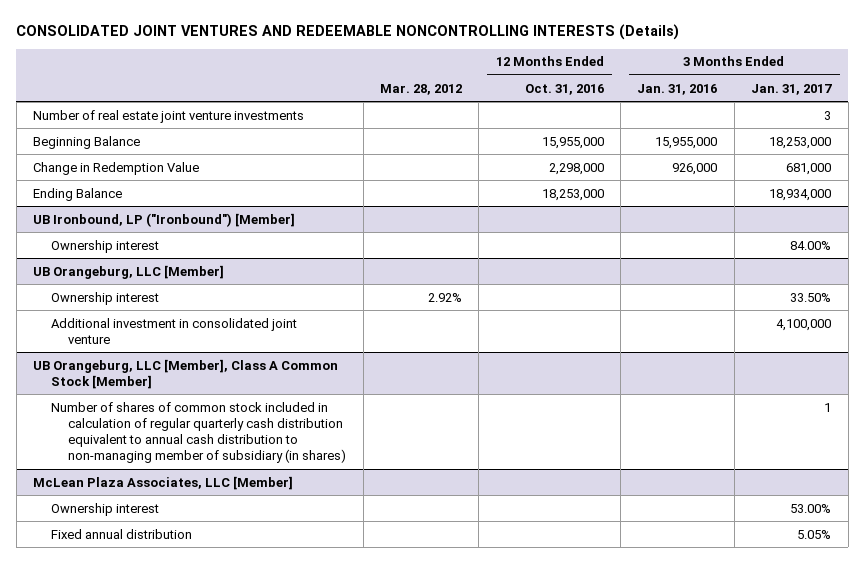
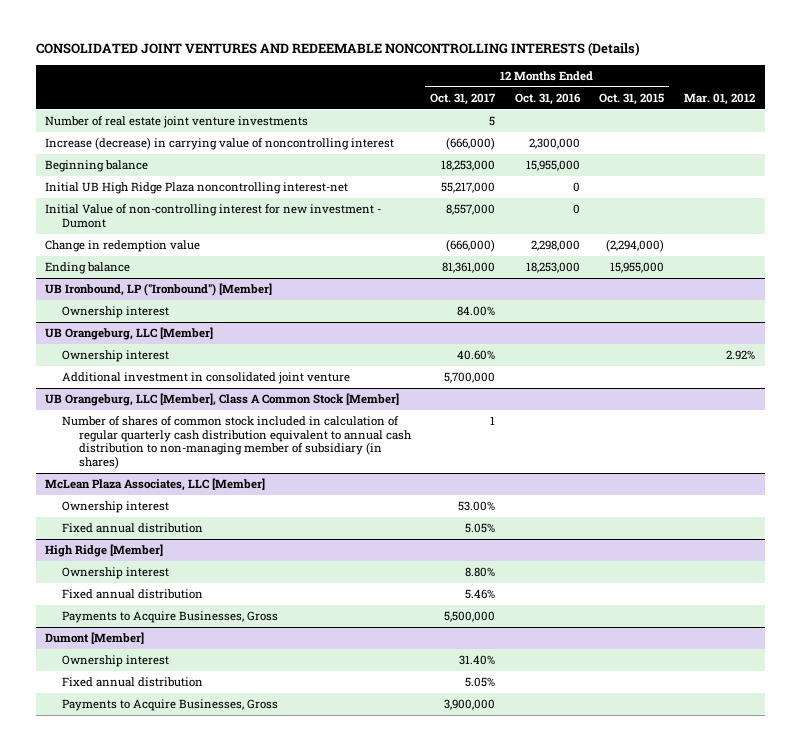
- | Mar. 28, 2012 | 12 Months Ended Oct. 31, 2016 | 3 Months Ended Jan. 31, 2016 | 3 Months Ended Jan. 31, 2017
+ | 12 Months Ended Oct. 31, 2017 | 12 Months Ended Oct. 31, 2016 | 12 Months Ended Oct. 31, 2015 | Mar. 01, 2012
- Beginning Balance | | 15,955,000 | 15,955,000 | 18,253,000
- Change in Redemption Value | | 2,298,000 | 926,000 | 681,000
- Ending Balance | | 18,253,000 | | 18,934,000
+ Increase (decrease) in carrying value of noncontrolling interest | (666,000) | 2,300,000 | |
+ Beginning balance | 18,253,000 | 15,955,000 | |
+ Initial UB High Ridge Plaza noncontrolling interest-net | 55,217,000 | 0 | |
+ Initial Value of non-controlling interest for new investment - Dumont | 8,557,000 | 0 | |
+ Change in redemption value | (666,000) | 2,298,000 | (2,294,000) |
+ Ending balance | 81,361,000 | 18,253,000 | 15,955,000 |
+ High Ridge [Member]
+ Ownership interest | 8.80% | | |
+ Fixed annual distribution | 5.46% | | |
+ Payments to Acquire Businesses, Gross | 5,500,000 | | |
+ Dumont [Member]
+ Ownership interest | 31.40% | | |
+ Fixed annual distribution | 5.05% | | |
+ Payments to Acquire Businesses, Gross | 3,900,000 | | |

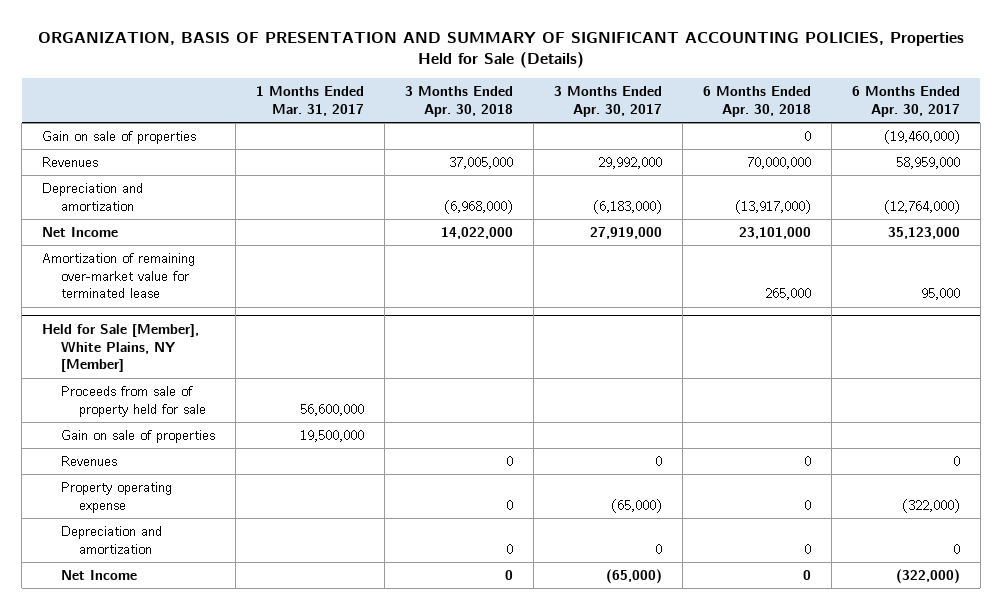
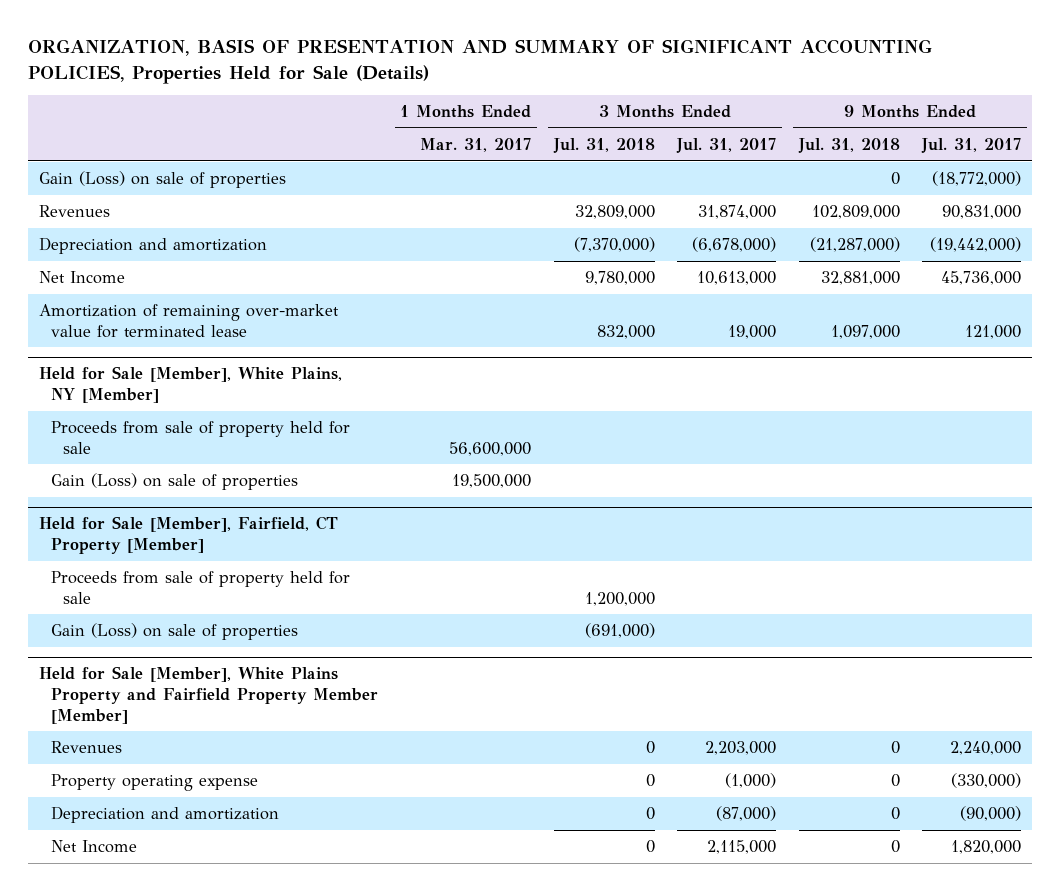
- | 1 Months Ended Mar. 31, 2017 | 3 Months Ended Apr. 30, 2018 | 3 Months Ended Apr. 30, 2017 | 6 Months Ended Apr. 30, 2018 | 6 Months Ended Apr. 30, 2017
+ | 1 Months Ended Mar. 31, 2017 | 3 Months Ended Jul. 31, 2018 | 3 Months Ended Jul. 31, 2017 | 9 Months Ended Jul. 31, 2018 | 9 Months Ended Jul. 31, 2017
- Gain on sale of properties | | | | 0 | (19,460,000)
+ Gain (Loss) on sale of properties | | | | 0 | (18,772,000)
@ Held for Sale [Member], White Plains, NY [Member]
- Gain on sale of properties | 19,500,000 | | | |
- Revenues | | 0 | 0 | 0 | 0
- Property operating expense | | 0 | (65,000) | 0 | (322,000)
- Depreciation and amortization | | 0 | 0 | 0 | 0
- Net Income | | 0 | (65,000) | 0 | (322,000)
+ Gain (Loss) on sale of properties | 19,500,000 | | | |
+ Held for Sale [Member], Fairfield, CT Property [Member]
+ Proceeds from sale of property held for sale | | 1,200,000 | | |
+ Gain (Loss) on sale of properties | | (691,000) | | |
+ Held for Sale [Member], White Plains Property and Fairfield Property Member [Member]
+ Revenues | | 0 | 2,203,000 | 0 | 2,240,000
+ Property operating expense | | 0 | (1,000) | 0 | (330,000)
+ Depreciation and amortization | | 0 | (87,000) | 0 | (90,000)
+ Net Income | | 0 | 2,115,000 | 0 | 1,820,000

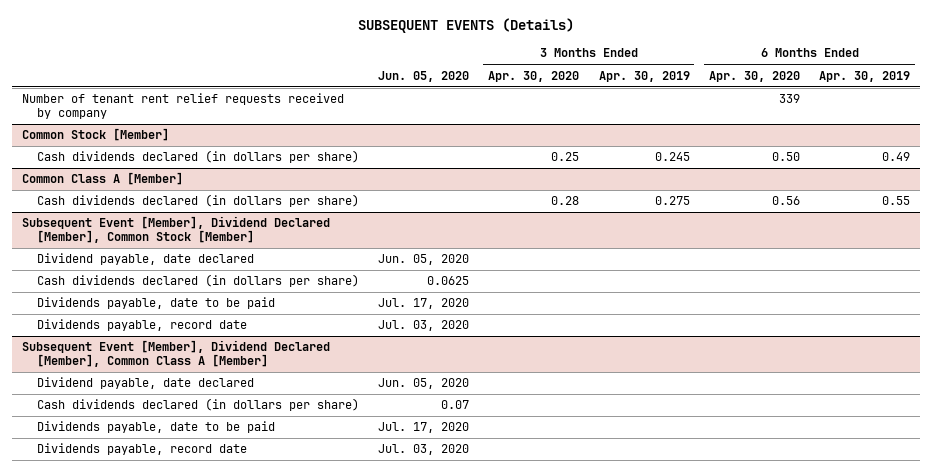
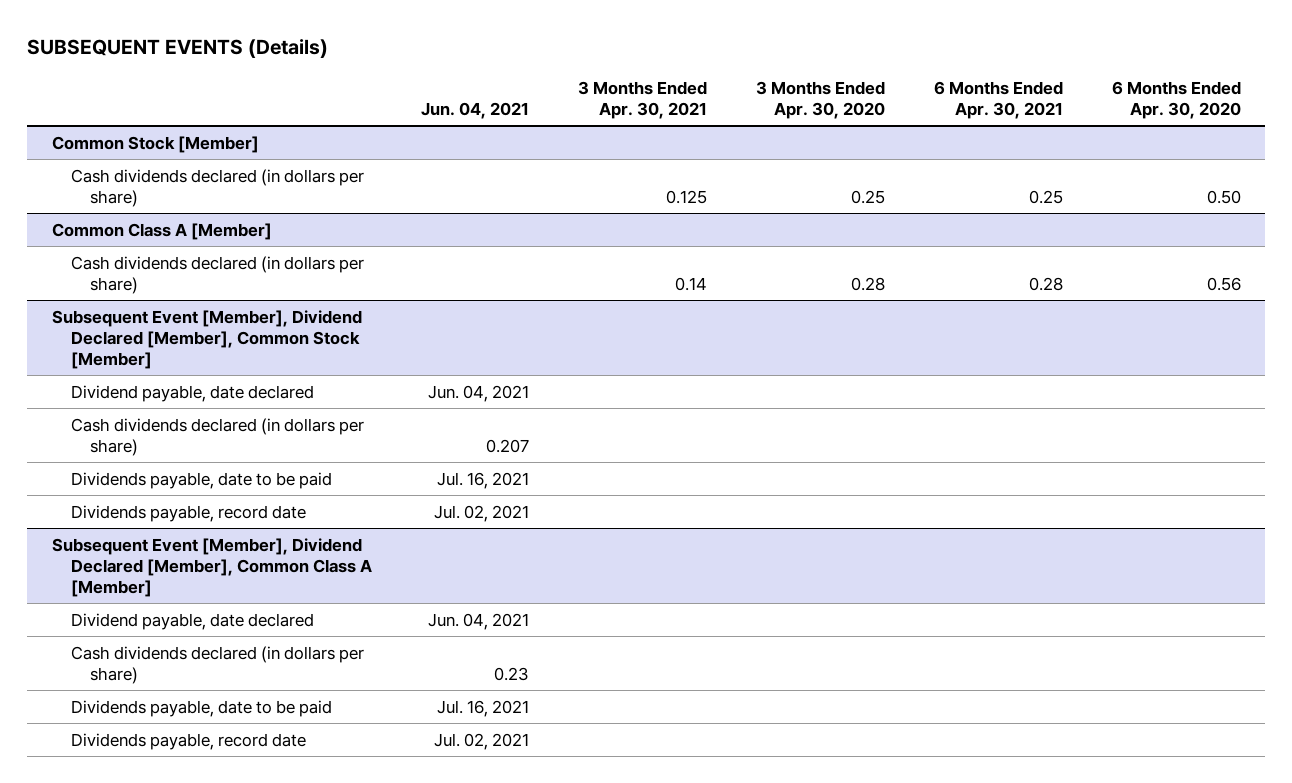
- | Jun. 05, 2020 | 3 Months Ended Apr. 30, 2020 | 3 Months Ended Apr. 30, 2019 | 6 Months Ended Apr. 30, 2020 | 6 Months Ended Apr. 30, 2019
+ | Jun. 04, 2021 | 3 Months Ended Apr. 30, 2021 | 3 Months Ended Apr. 30, 2020 | 6 Months Ended Apr. 30, 2021 | 6 Months Ended Apr. 30, 2020
- Number of tenant rent relief requests received by company | | | | 339 |

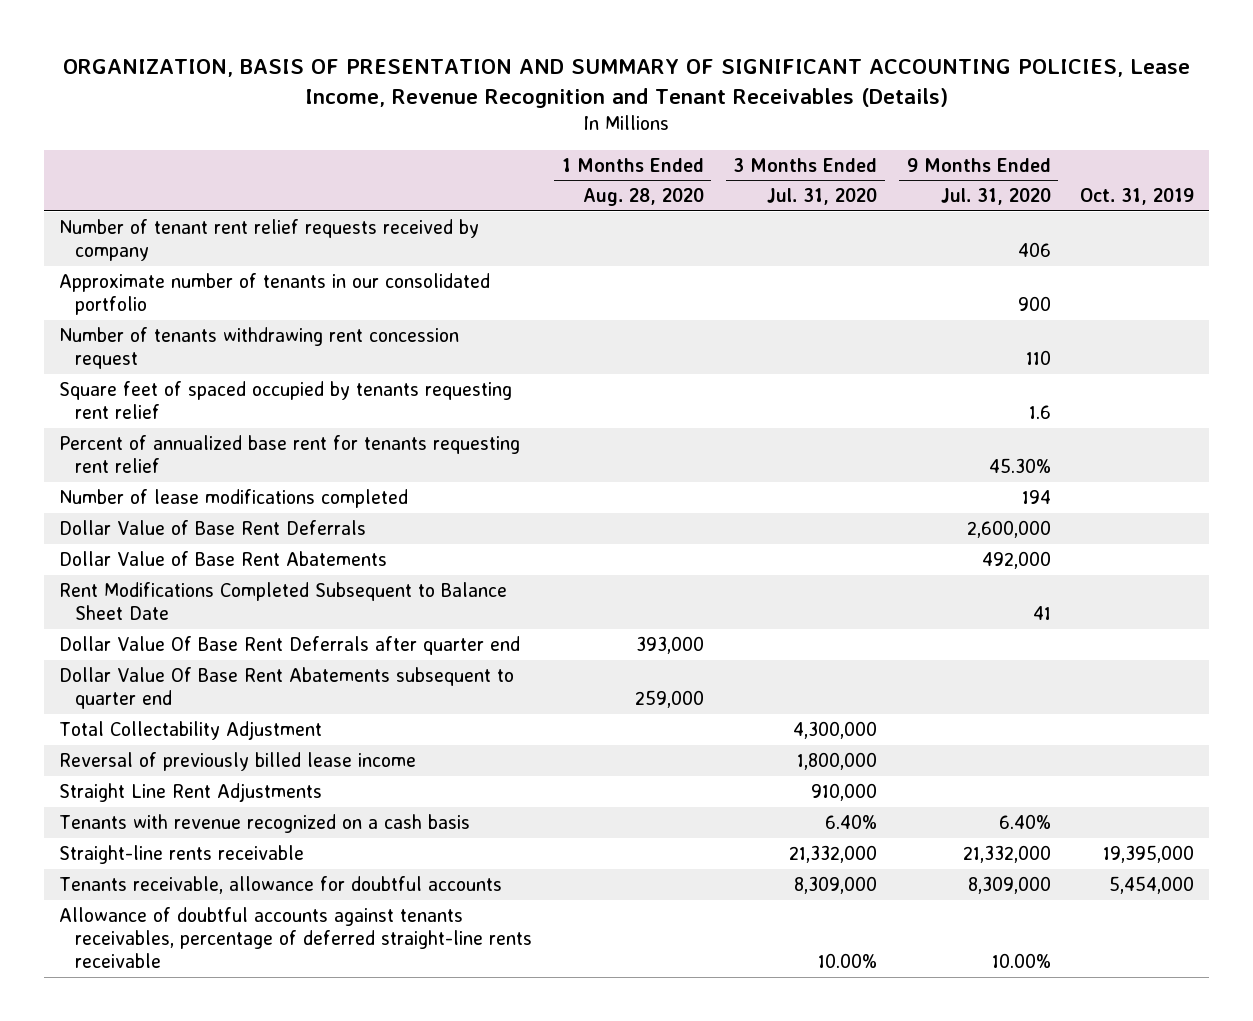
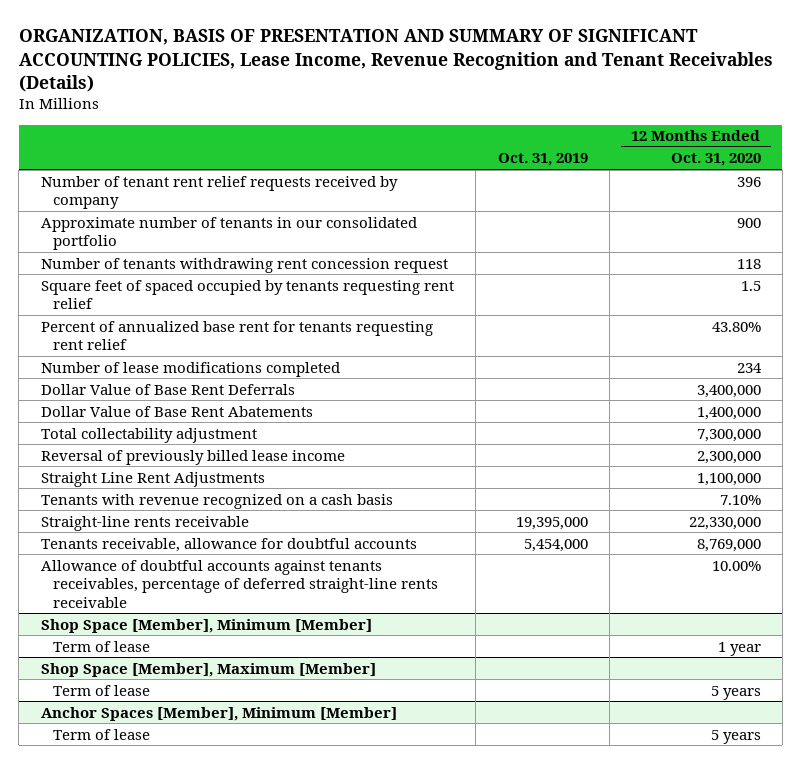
- | 1 Months Ended Aug. 28, 2020 | 3 Months Ended Jul. 31, 2020 | 9 Months Ended Jul. 31, 2020 | Oct. 31, 2019
+ | Oct. 31, 2019 | 12 Months Ended Oct. 31, 2020
- Rent Modifications Completed Subsequent to Balance Sheet Date | | | 41 |
- Dollar Value Of Base Rent Deferrals after quarter end | 393,000 | | |
- Dollar Value Of Base Rent Abatements subsequent to quarter end | 259,000 | | |
- Total Collectability Adjustment | | 4,300,000 | |
+ Total collectability adjustment | | 7,300,000
+ Shop Space [Member], Minimum [Member]
+ Term of lease | | 1 year
+ Shop Space [Member], Maximum [Member]
+ Term of lease | | 5 years
+ Anchor Spaces [Member], Minimum [Member]
+ Term of lease | | 5 years

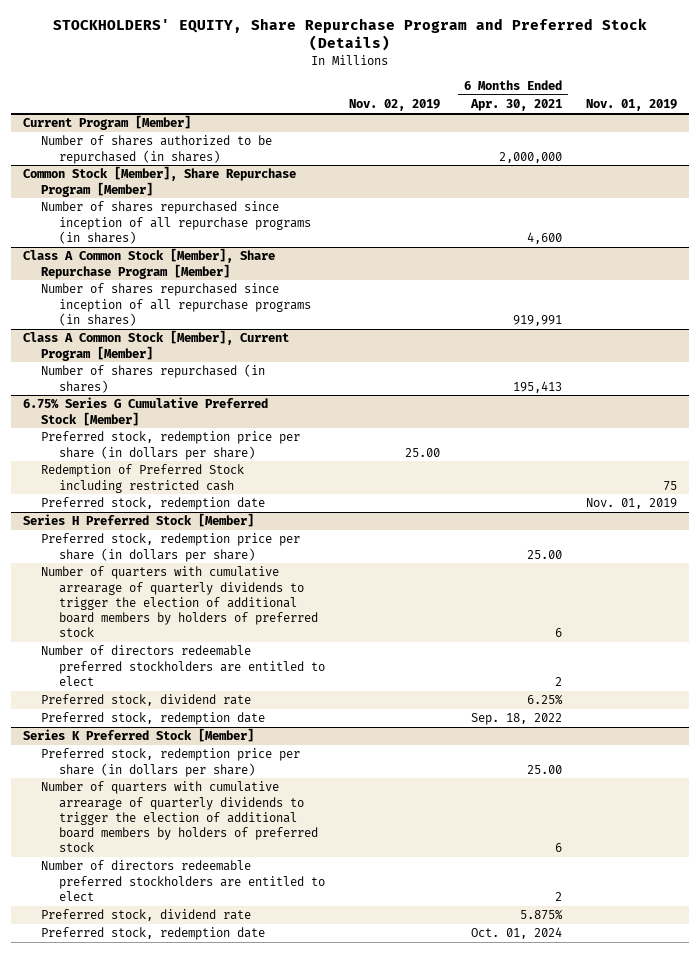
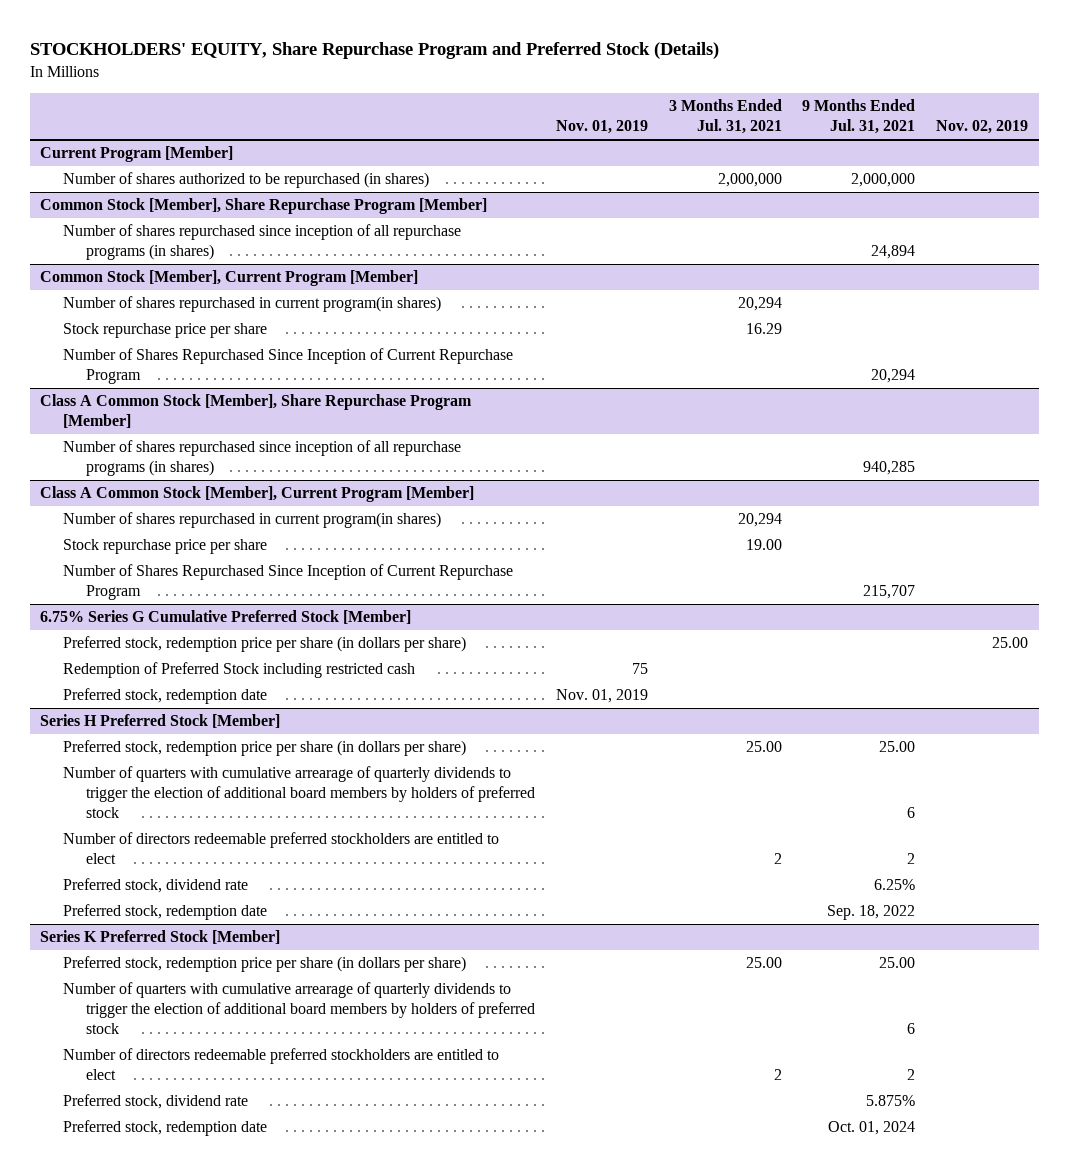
- | Nov. 02, 2019 | 6 Months Ended Apr. 30, 2021 | Nov. 01, 2019
+ | Nov. 01, 2019 | 3 Months Ended Jul. 31, 2021 | 9 Months Ended Jul. 31, 2021 | Nov. 02, 2019
+ Common Stock [Member], Current Program [Member]
+ Number of shares repurchased in current program(in shares) | | 20,294 | |
+ Stock repurchase price per share | | 16.29 | |
+ Number of Shares Repurchased Since Inception of Current Repurchase Program | | | 20,294 |
@ Class A Common Stock [Member], Current Program [Member]
- Number of shares repurchased (in shares) | | 195,413 |
+ Number of shares repurchased in current program(in shares) | | 20,294 | |
+ Stock repurchase price per share | | 19.00 | |
+ Number of Shares Repurchased Since Inception of Current Repurchase Program | | | 215,707 |

